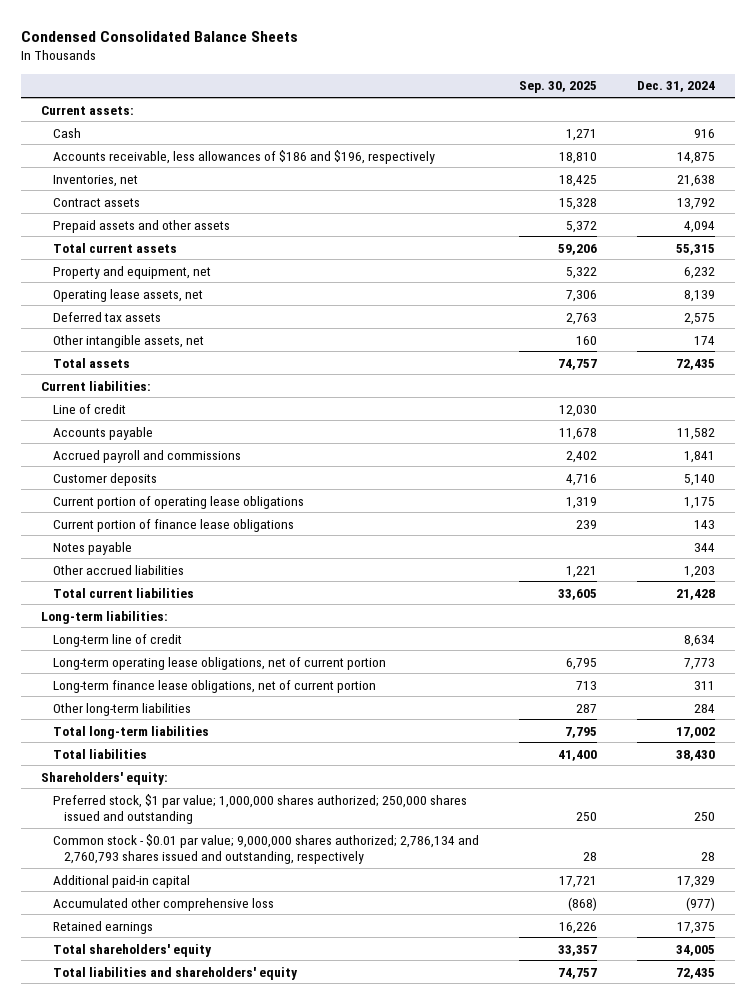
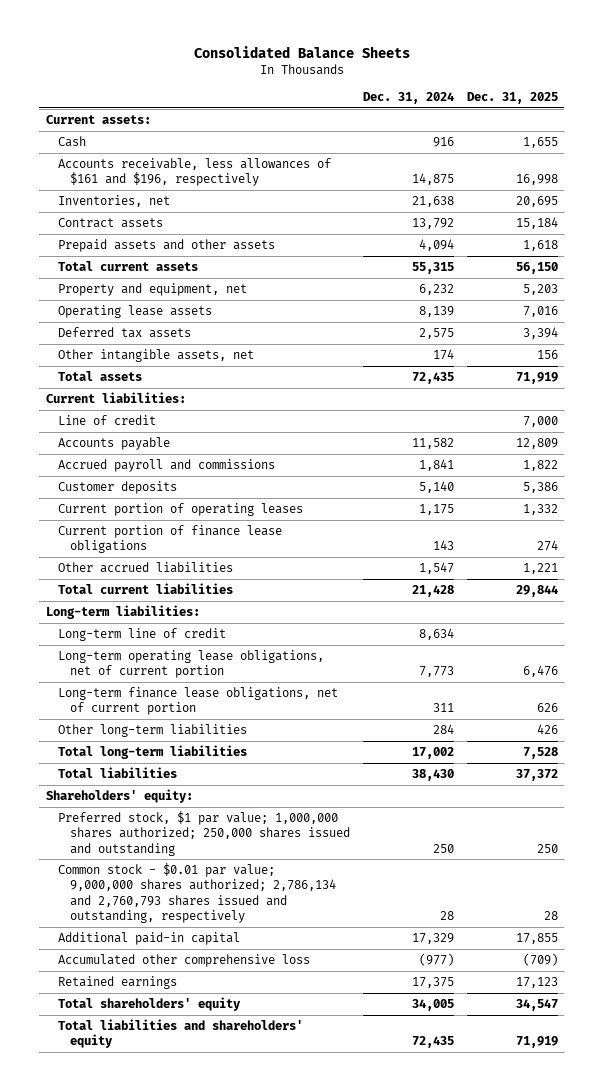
- Condensed Consolidated Balance Sheets
+ Consolidated Balance Sheets
- | Sep. 30, 2025 | Dec. 31, 2024
+ | Dec. 31, 2024 | Dec. 31, 2025
- Accounts receivable, less allowances of $186 and $196, respectively | 18,810 | 14,875
+ Accounts receivable, less allowances of $161 and $196, respectively | 14,875 | 16,998
- Operating lease assets, net | 7,306 | 8,139
+ Operating lease assets | 8,139 | 7,016
- Current portion of operating lease obligations | 1,319 | 1,175
+ Current portion of operating leases | 1,175 | 1,332
- Notes payable | | 344
- Other accrued liabilities | 1,221 | 1,203
+ Other accrued liabilities | 1,547 | 1,221

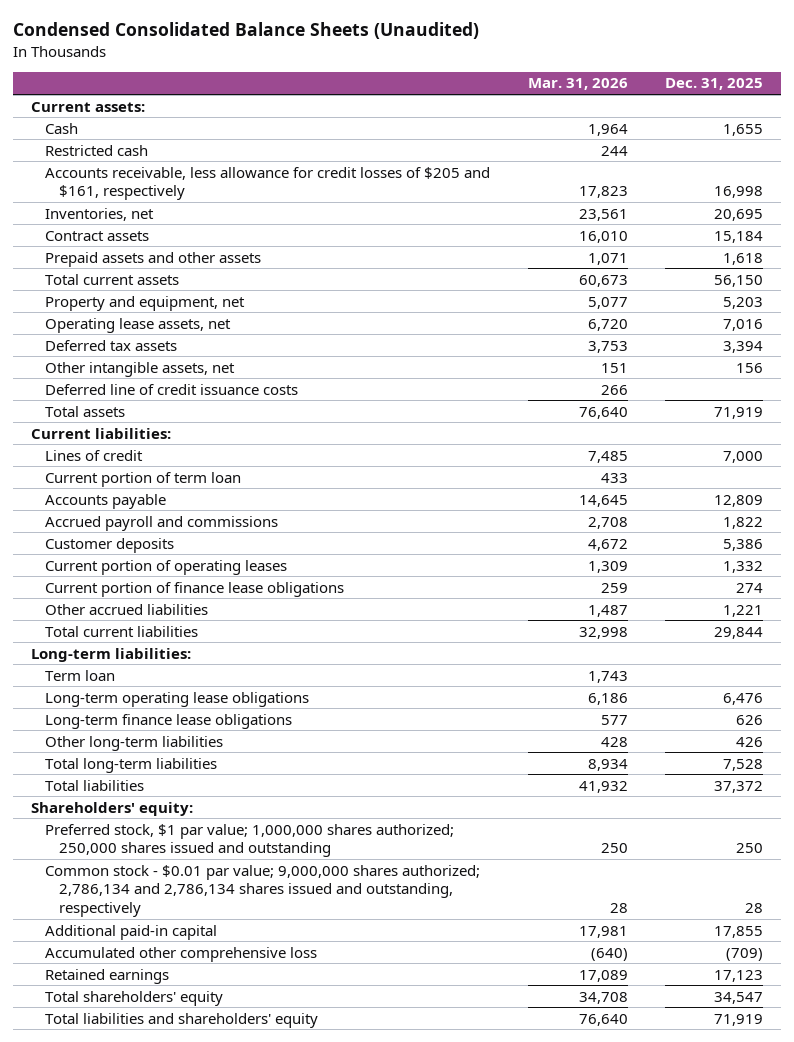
- Consolidated Balance Sheets
+ Condensed Consolidated Balance Sheets (Unaudited)
- | Dec. 31, 2024 | Dec. 31, 2025
+ | Mar. 31, 2026 | Dec. 31, 2025
- Accounts receivable, less allowances of $161 and $196, respectively | 14,875 | 16,998
+ Restricted cash | 244 |
+ Accounts receivable, less allowance for credit losses of $205 and $161, respectively | 17,823 | 16,998
- Operating lease assets | 8,139 | 7,016
+ Operating lease assets, net | 6,720 | 7,016
+ Deferred line of credit issuance costs | 266 |
- Line of credit | | 7,000
+ Lines of credit | 7,485 | 7,000
+ Current portion of term loan | 433 |
- Long-term line of credit | 8,634 |
- Long-term operating lease obligations, net of current portion | 7,773 | 6,476
- Long-term finance lease obligations, net of current portion | 311 | 626
+ Term loan | 1,743 |
+ Long-term operating lease obligations | 6,186 | 6,476
+ Long-term finance lease obligations | 577 | 626
- Common stock - $0.01 par value; 9,000,000 shares authorized; 2,786,134 and 2,760,793 shares issued and outstanding, respectively | 28 | 28
+ Common stock - $0.01 par value; 9,000,000 shares authorized; 2,786,134 and 2,786,134 shares issued and outstanding, respectively | 28 | 28

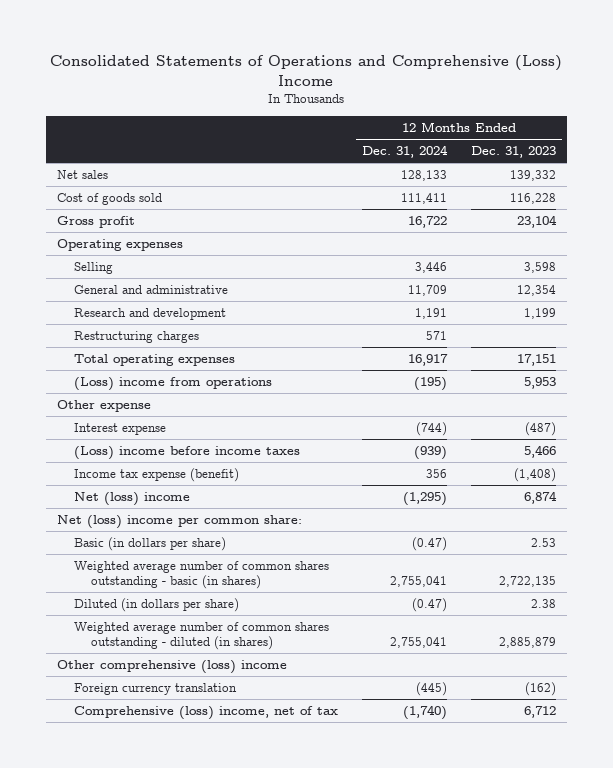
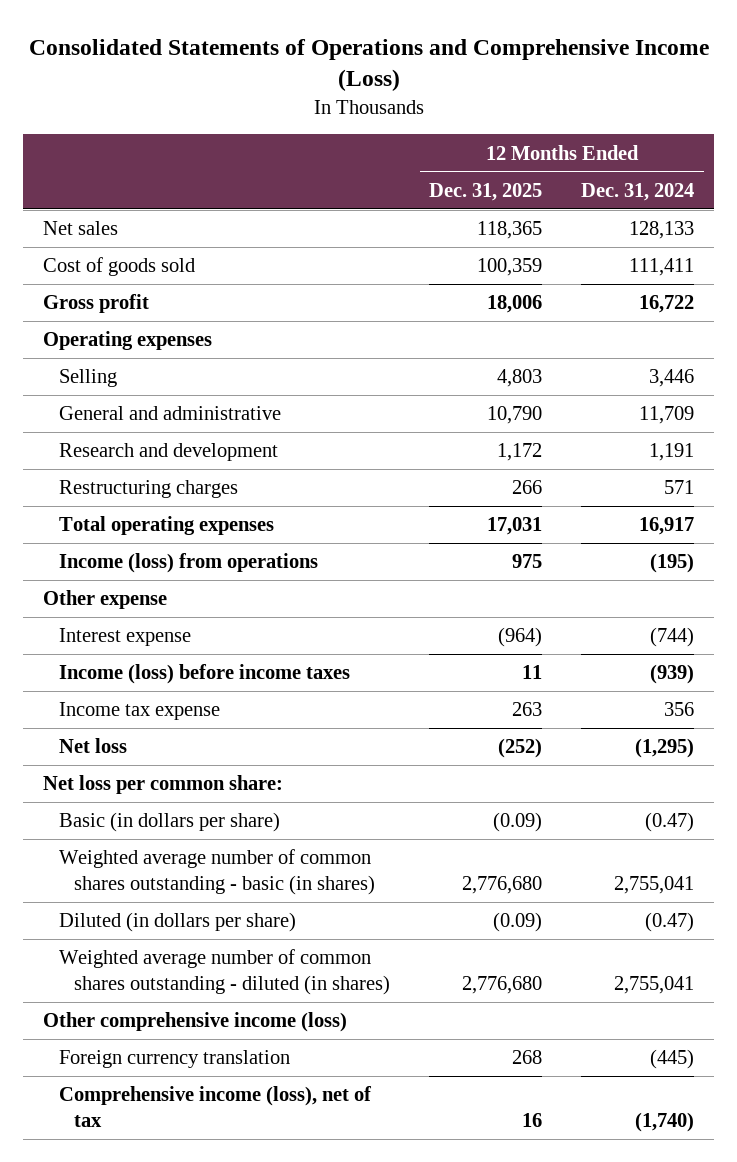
- Consolidated Statements of Operations and Comprehensive (Loss) Income
+ Consolidated Statements of Operations and Comprehensive Income (Loss)
- | 12 Months Ended Dec. 31, 2024 | 12 Months Ended Dec. 31, 2023
+ | 12 Months Ended Dec. 31, 2025 | 12 Months Ended Dec. 31, 2024
- (Loss) income from operations | (195) | 5,953
+ Income (loss) from operations | 975 | (195)
- (Loss) income before income taxes | (939) | 5,466
- Income tax expense (benefit) | 356 | (1,408)
- Net (loss) income | (1,295) | 6,874
- Net (loss) income per common share:
+ Income (loss) before income taxes | 11 | (939)
+ Income tax expense | 263 | 356
+ Net loss | (252) | (1,295)
+ Net loss per common share:
- Other comprehensive (loss) income
+ Other comprehensive income (loss)
- Comprehensive (loss) income, net of tax | (1,740) | 6,712
+ Comprehensive income (loss), net of tax | 16 | (1,740)

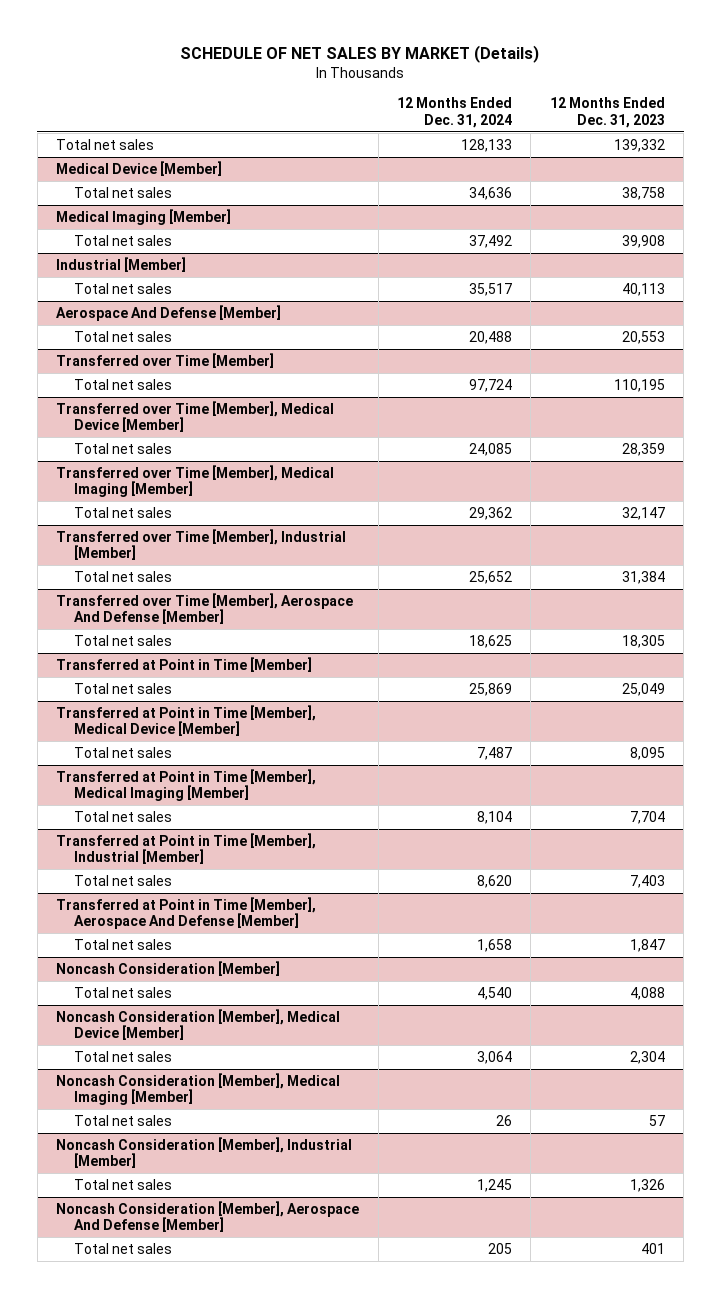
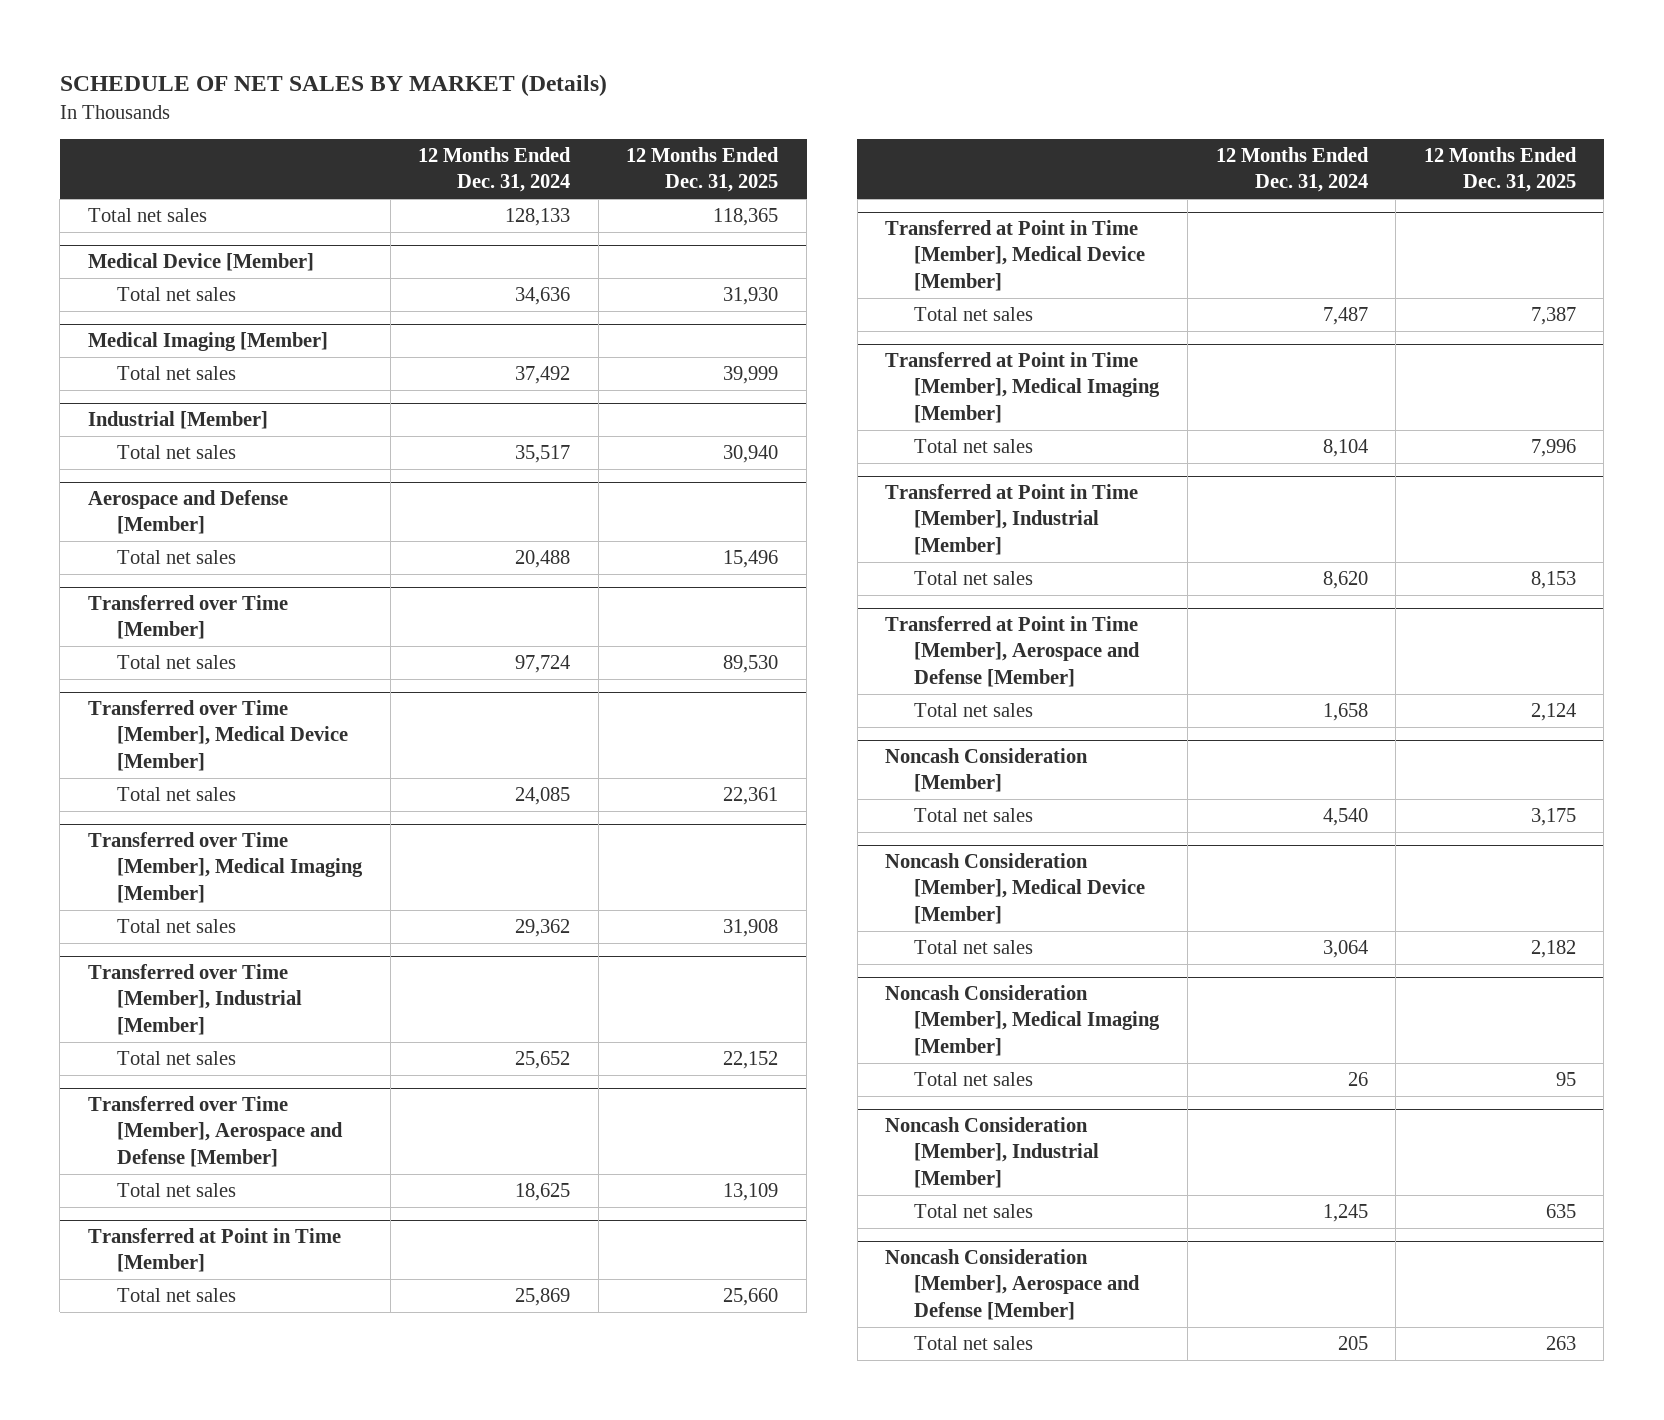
- | 12 Months Ended Dec. 31, 2024 | 12 Months Ended Dec. 31, 2023
+ | 12 Months Ended Dec. 31, 2024 | 12 Months Ended Dec. 31, 2025
- Aerospace And Defense [Member]
+ Aerospace and Defense [Member]
- Transferred over Time [Member], Aerospace And Defense [Member]
+ Transferred over Time [Member], Aerospace and Defense [Member]
- Transferred at Point in Time [Member], Aerospace And Defense [Member]
+ Transferred at Point in Time [Member], Aerospace and Defense [Member]
- Noncash Consideration [Member], Aerospace And Defense [Member]
+ Noncash Consideration [Member], Aerospace and Defense [Member]

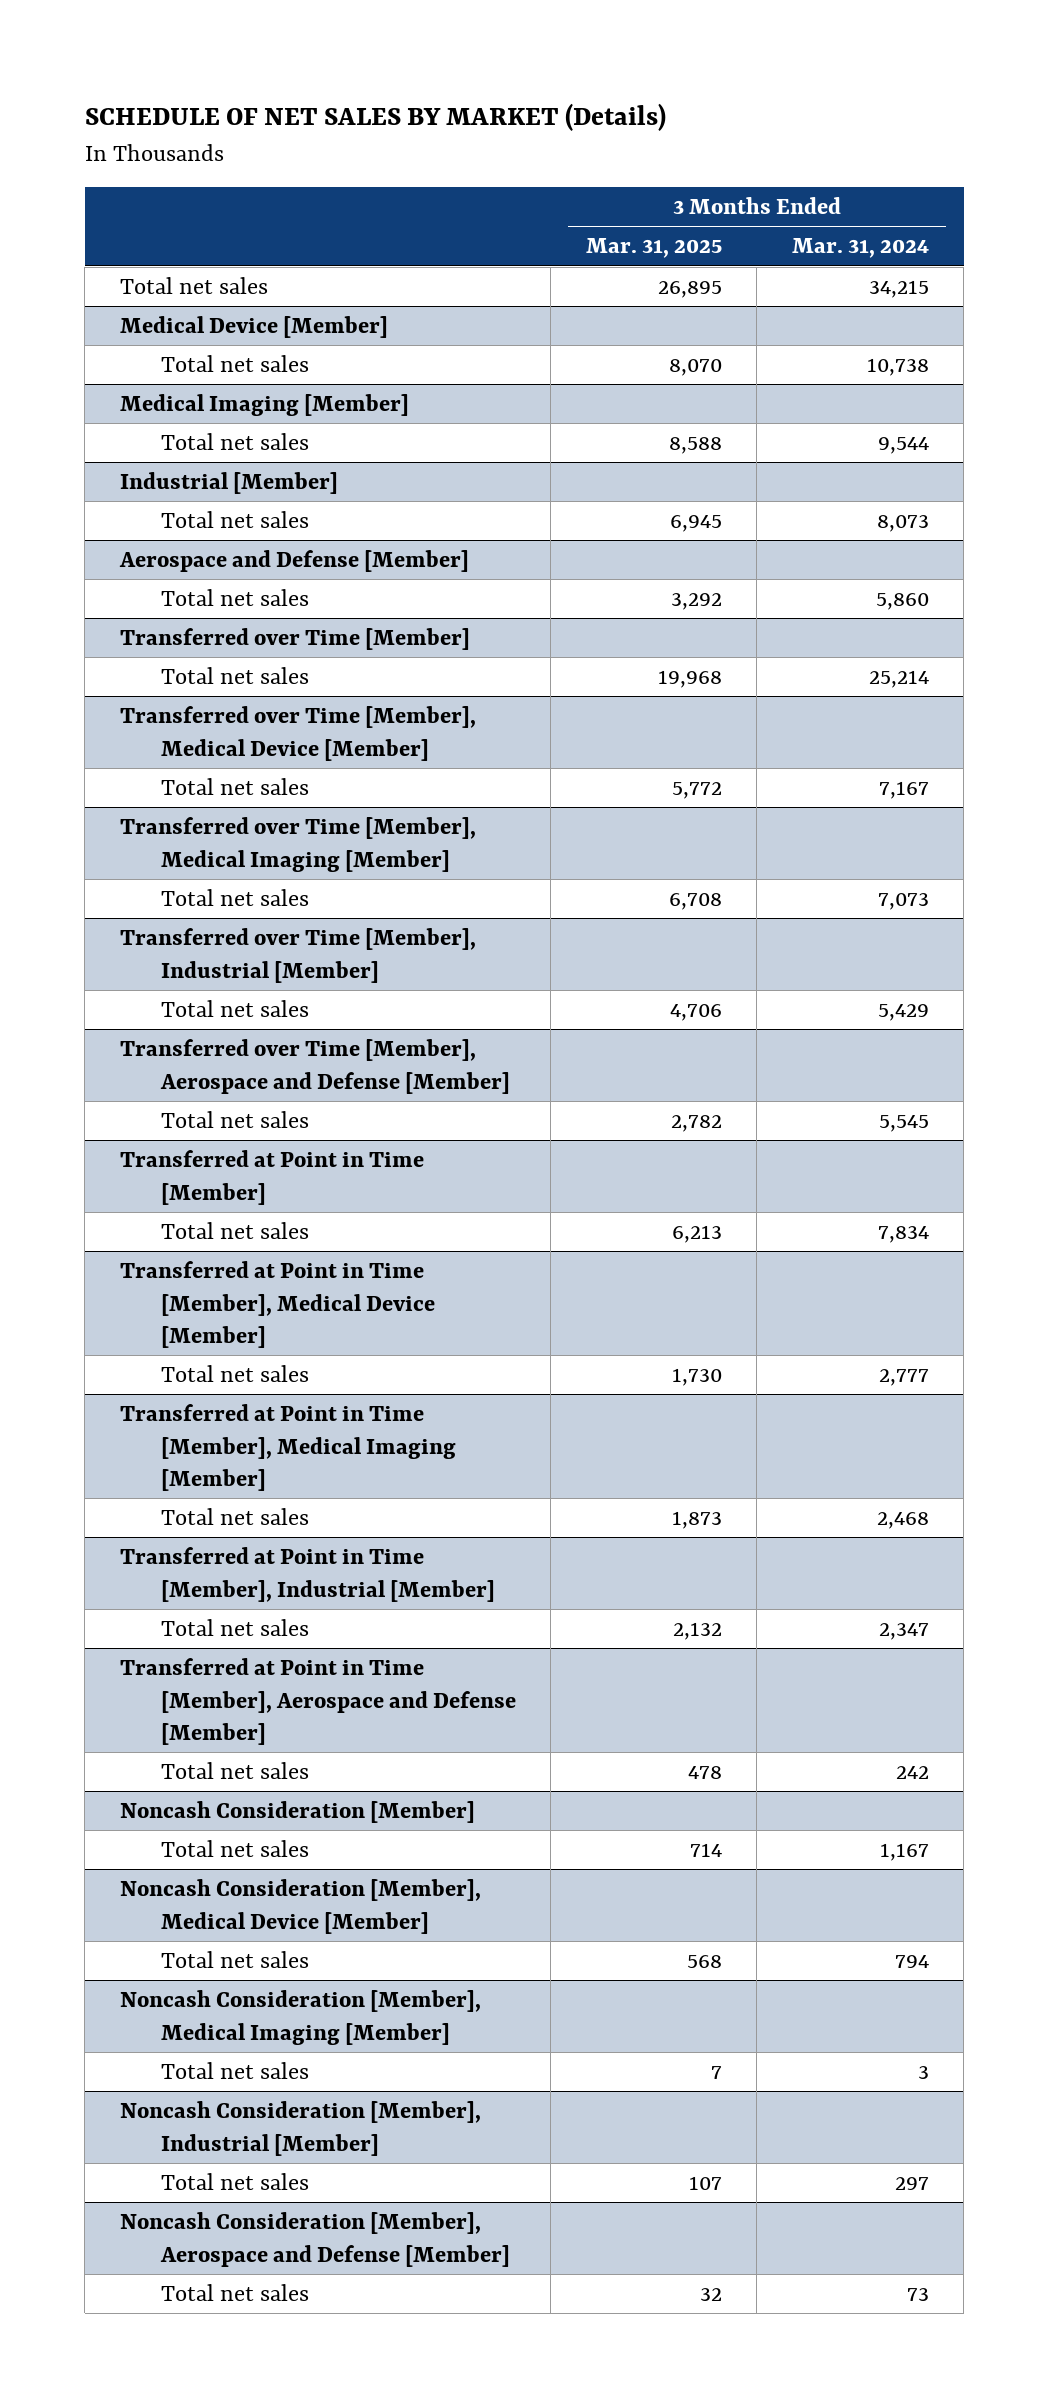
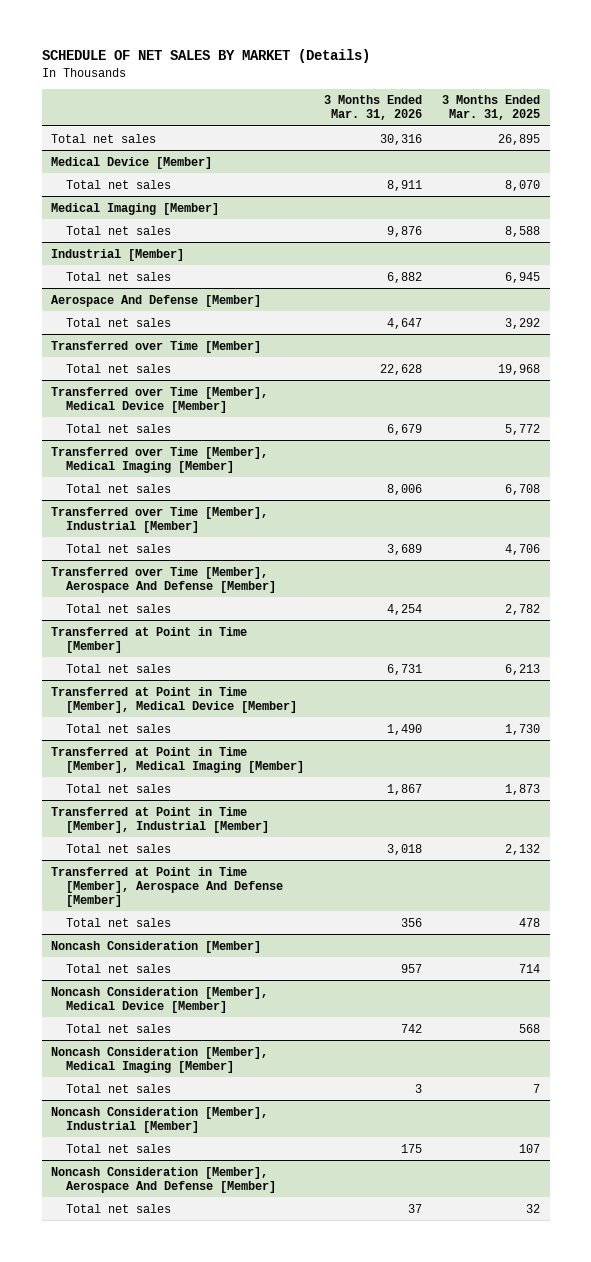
- | 3 Months Ended Mar. 31, 2025 | 3 Months Ended Mar. 31, 2024
+ | 3 Months Ended Mar. 31, 2026 | 3 Months Ended Mar. 31, 2025
- Aerospace and Defense [Member]
+ Aerospace And Defense [Member]
- Transferred over Time [Member], Aerospace and Defense [Member]
+ Transferred over Time [Member], Aerospace And Defense [Member]
- Transferred at Point in Time [Member], Aerospace and Defense [Member]
+ Transferred at Point in Time [Member], Aerospace And Defense [Member]
- Noncash Consideration [Member], Aerospace and Defense [Member]
+ Noncash Consideration [Member], Aerospace And Defense [Member]

